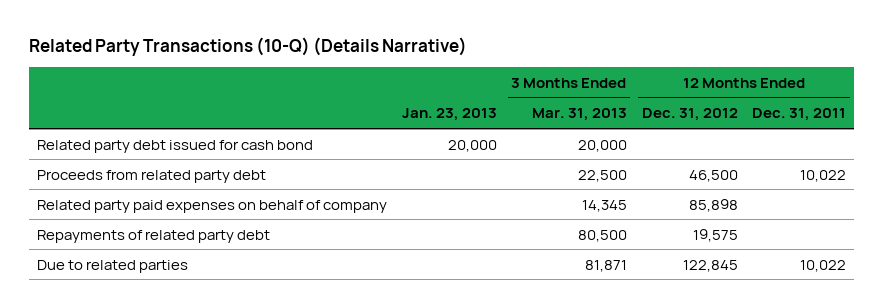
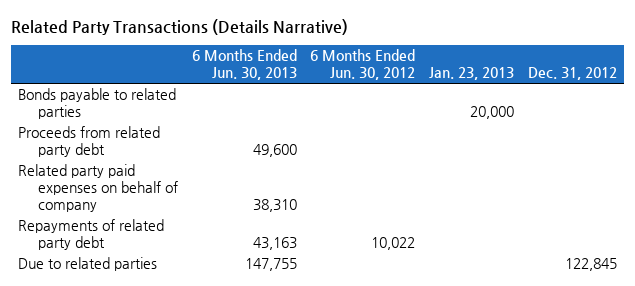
- Related Party Transactions (10-Q) (Details Narrative)
+ Related Party Transactions (Details Narrative)
- | Jan. 23, 2013 | 3 Months Ended Mar. 31, 2013 | 12 Months Ended Dec. 31, 2012 | 12 Months Ended Dec. 31, 2011
+ | 6 Months Ended Jun. 30, 2013 | 6 Months Ended Jun. 30, 2012 | Jan. 23, 2013 | Dec. 31, 2012
- Related party debt issued for cash bond | 20,000 | 20,000 | |
+ Bonds payable to related parties | | | 20,000 |

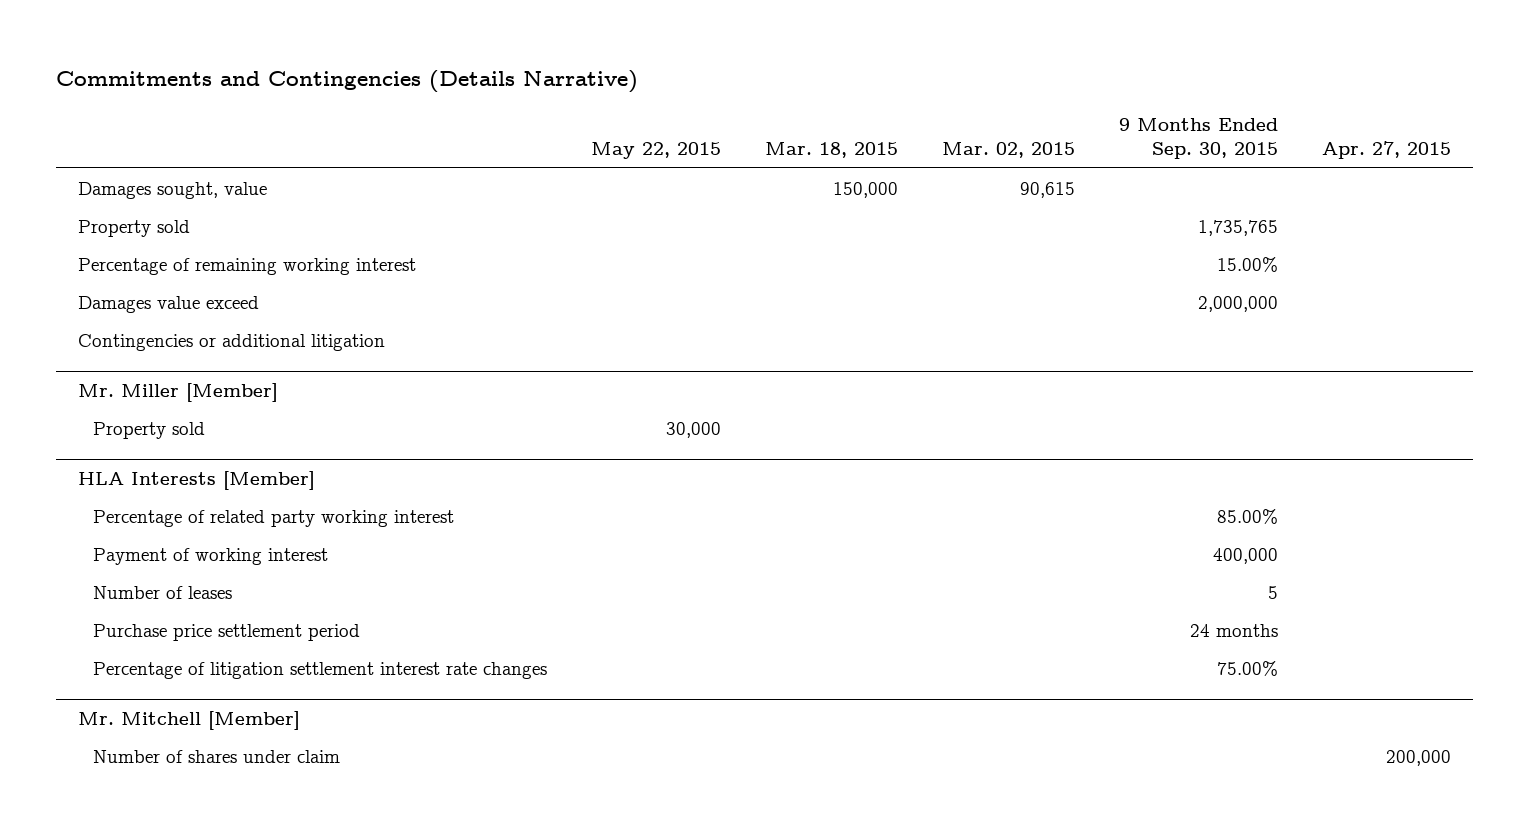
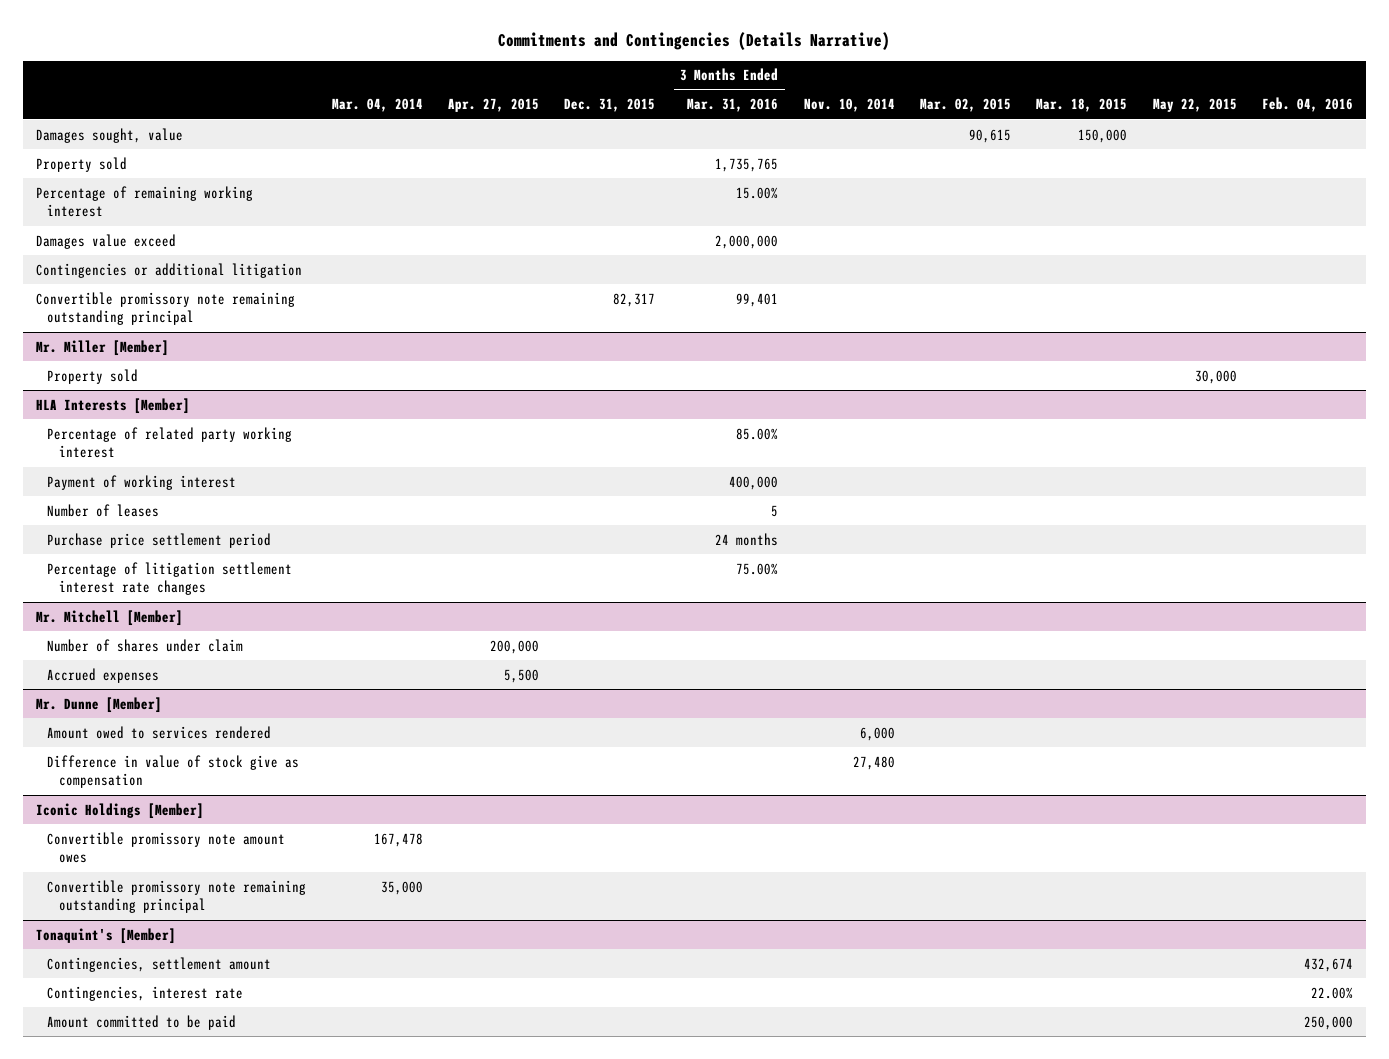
- | May 22, 2015 | Mar. 18, 2015 | Mar. 02, 2015 | 9 Months Ended Sep. 30, 2015 | Apr. 27, 2015
+ | Mar. 04, 2014 | Apr. 27, 2015 | Dec. 31, 2015 | 3 Months Ended Mar. 31, 2016 | Nov. 10, 2014 | Mar. 02, 2015 | Mar. 18, 2015 | May 22, 2015 | Feb. 04, 2016
+ Convertible promissory note remaining outstanding principal | | | 82,317 | 99,401 | | | | |
@ Mr. Mitchell [Member]
+ Accrued expenses | | 5,500 | | | | | | |
+ Mr. Dunne [Member]
+ Amount owed to services rendered | | | | | 6,000 | | | |
+ Difference in value of stock give as compensation | | | | | 27,480 | | | |
+ Iconic Holdings [Member]
+ Convertible promissory note amount owes | 167,478 | | | | | | | |
+ Convertible promissory note remaining outstanding principal | 35,000 | | | | | | | |
+ Tonaquint's [Member]
+ Contingencies, settlement amount | | | | | | | | | 432,674
+ Contingencies, interest rate | | | | | | | | | 22.00%
+ Amount committed to be paid | | | | | | | | | 250,000

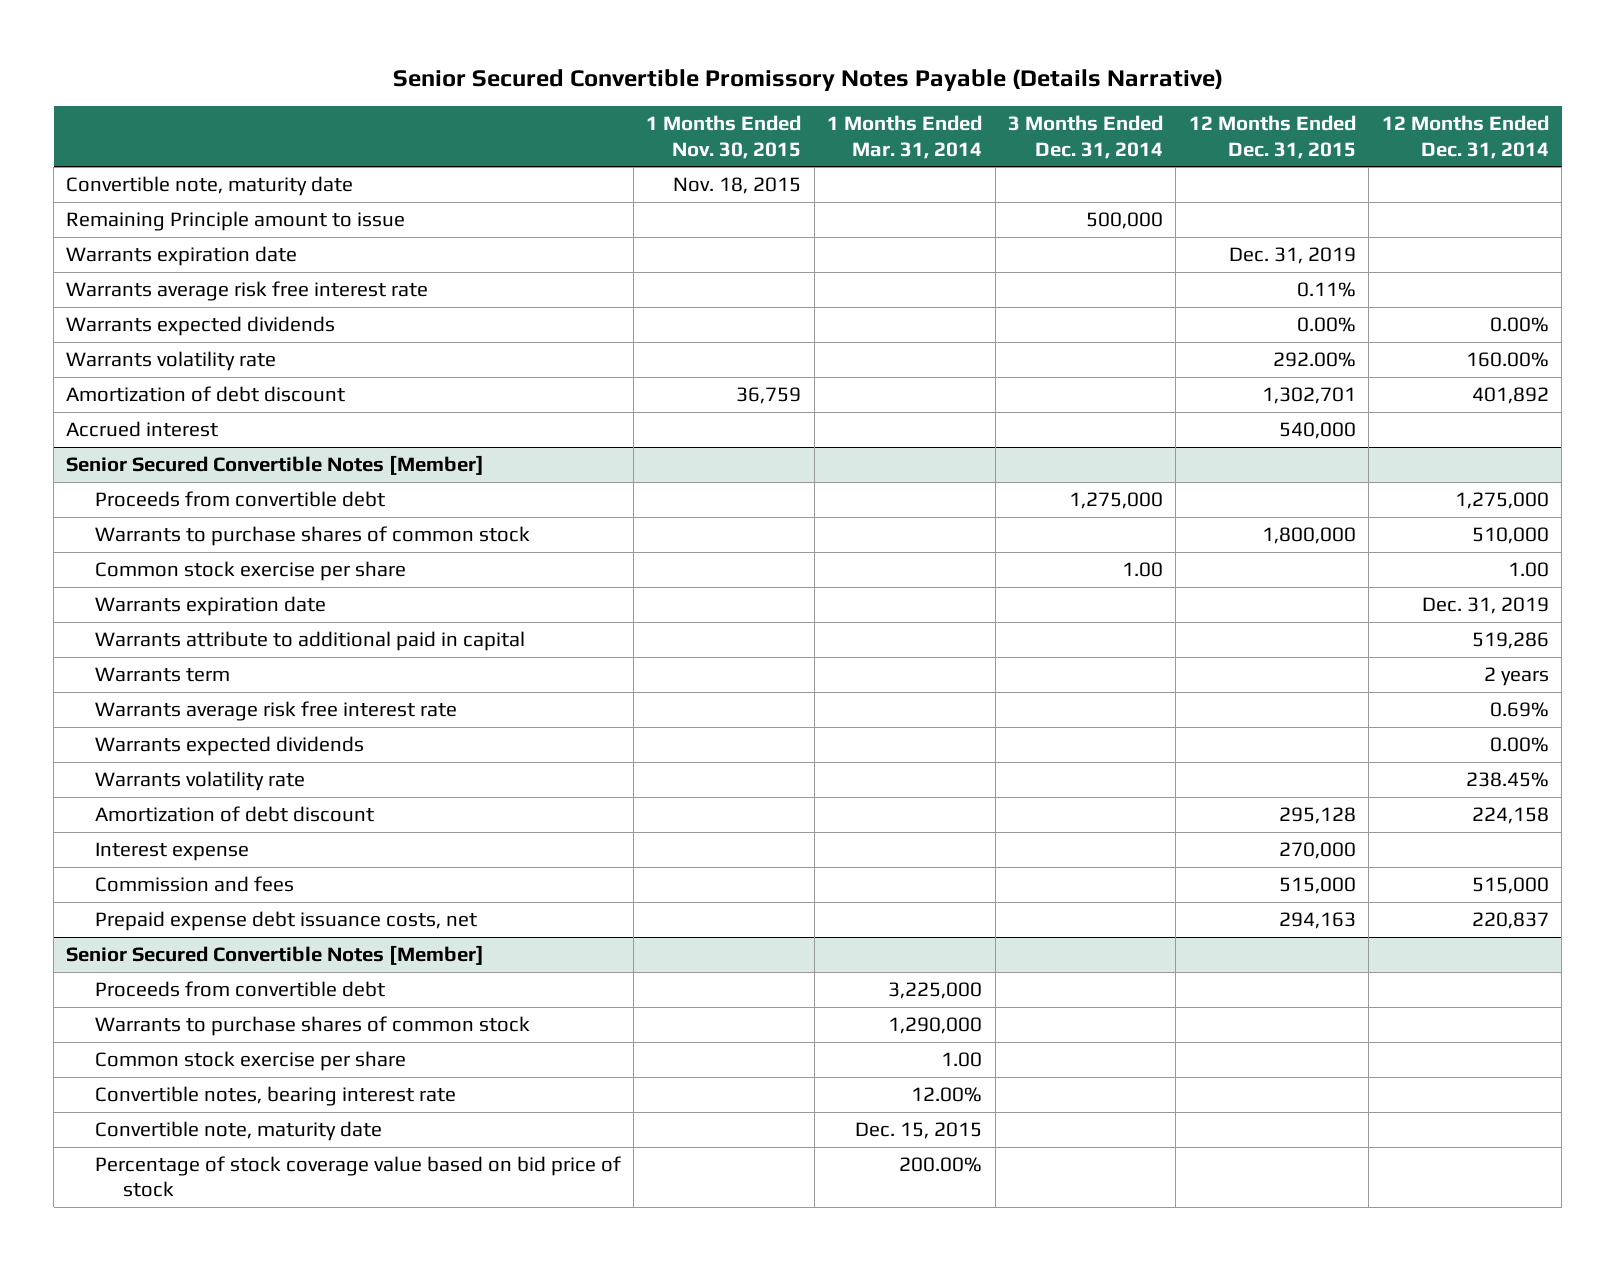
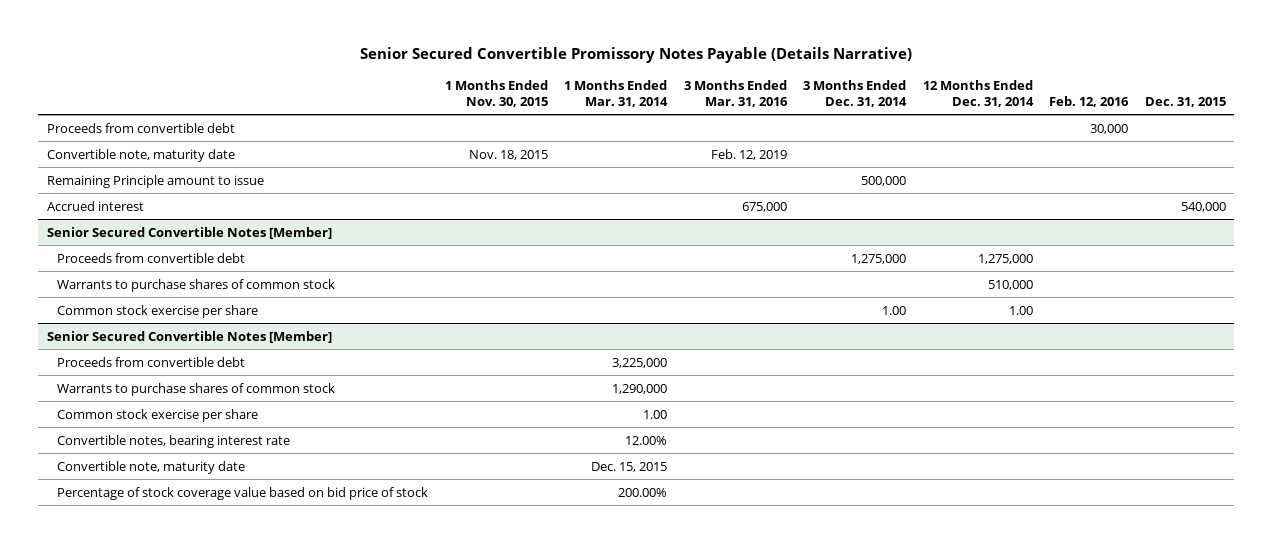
- | 1 Months Ended Nov. 30, 2015 | 1 Months Ended Mar. 31, 2014 | 3 Months Ended Dec. 31, 2014 | 12 Months Ended Dec. 31, 2015 | 12 Months Ended Dec. 31, 2014
+ | 1 Months Ended Nov. 30, 2015 | 1 Months Ended Mar. 31, 2014 | 3 Months Ended Mar. 31, 2016 | 3 Months Ended Dec. 31, 2014 | 12 Months Ended Dec. 31, 2014 | Feb. 12, 2016 | Dec. 31, 2015
+ Proceeds from convertible debt | | | | | | 30,000 |
- Warrants expiration date | | | | Dec. 31, 2019 |
- Warrants average risk free interest rate | | | | 0.11% |
- Warrants expected dividends | | | | 0.00% | 0.00%
- Warrants volatility rate | | | | 292.00% | 160.00%
- Amortization of debt discount | 36,759 | | | 1,302,701 | 401,892
@ Senior Secured Convertible Notes [Member]
- Warrants expiration date | | | | | Dec. 31, 2019
- Warrants attribute to additional paid in capital | | | | | 519,286
- Warrants term | | | | | 2 years
- Warrants average risk free interest rate | | | | | 0.69%
- Warrants expected dividends | | | | | 0.00%
- Warrants volatility rate | | | | | 238.45%
- Amortization of debt discount | | | | 295,128 | 224,158
- Interest expense | | | | 270,000 |
- Commission and fees | | | | 515,000 | 515,000
- Prepaid expense debt issuance costs, net | | | | 294,163 | 220,837

